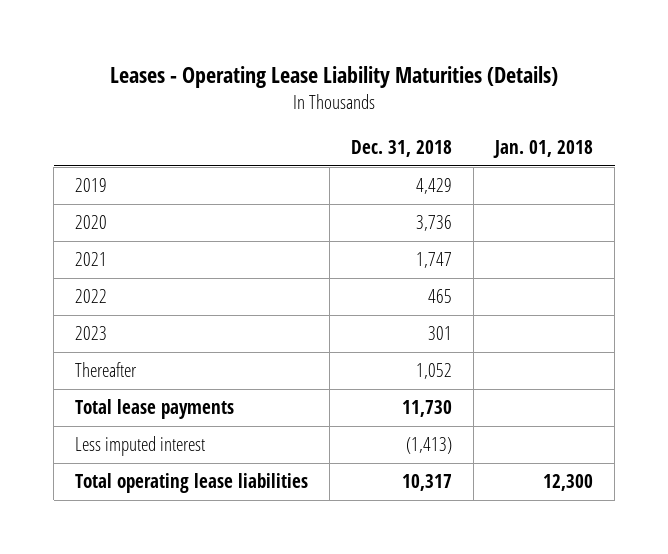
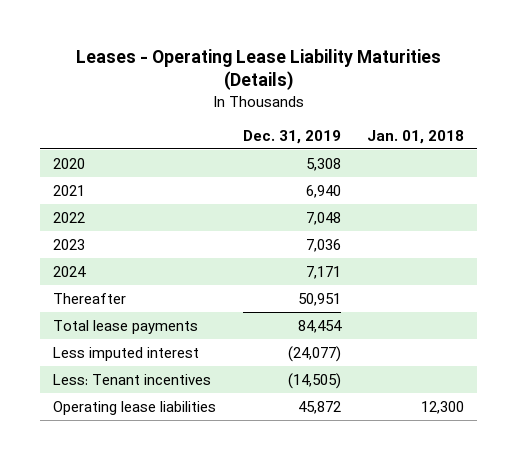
- | Dec. 31, 2018 | Jan. 01, 2018
+ | Dec. 31, 2019 | Jan. 01, 2018
- 2019 | 4,429 |
+ 2024 | 7,171 |
- Total operating lease liabilities | 10,317 | 12,300
+ Less: Tenant incentives | (14,505) |
+ Operating lease liabilities | 45,872 | 12,300

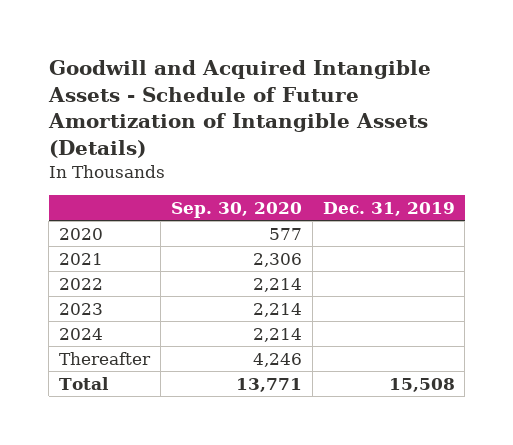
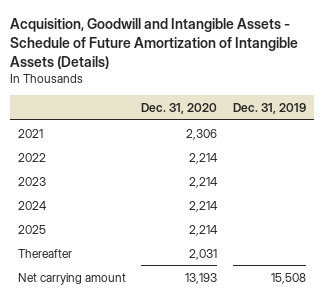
- Goodwill and Acquired Intangible Assets - Schedule of Future Amortization of Intangible Assets (Details)
+ Acquisition, Goodwill and Intangible Assets - Schedule of Future Amortization of Intangible Assets (Details)
- | Sep. 30, 2020 | Dec. 31, 2019
+ | Dec. 31, 2020 | Dec. 31, 2019
- 2020 | 577 |
+ 2025 | 2,214 |
- Total | 13,771 | 15,508
+ Net carrying amount | 13,193 | 15,508

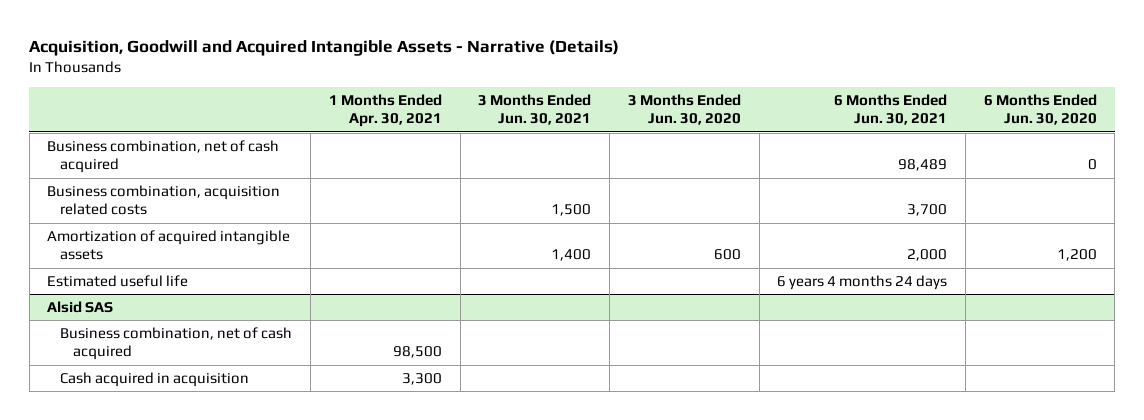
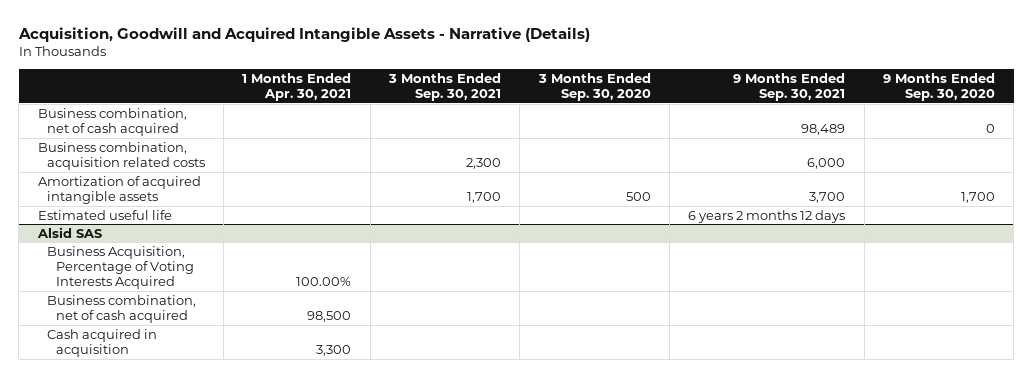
- | 1 Months Ended Apr. 30, 2021 | 3 Months Ended Jun. 30, 2021 | 3 Months Ended Jun. 30, 2020 | 6 Months Ended Jun. 30, 2021 | 6 Months Ended Jun. 30, 2020
+ | 1 Months Ended Apr. 30, 2021 | 3 Months Ended Sep. 30, 2021 | 3 Months Ended Sep. 30, 2020 | 9 Months Ended Sep. 30, 2021 | 9 Months Ended Sep. 30, 2020
@ Alsid SAS
+ Business Acquisition, Percentage of Voting Interests Acquired | 100.00% | | | |

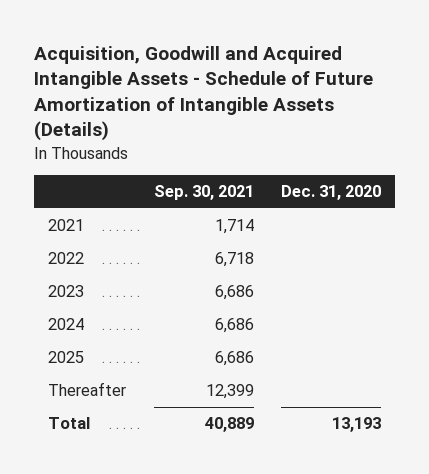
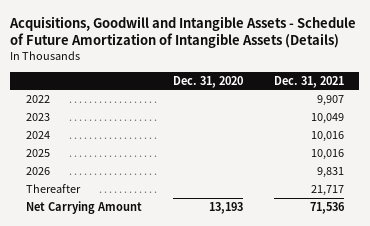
- Acquisition, Goodwill and Acquired Intangible Assets - Schedule of Future Amortization of Intangible Assets (Details)
+ Acquisitions, Goodwill and Intangible Assets - Schedule of Future Amortization of Intangible Assets (Details)
- | Sep. 30, 2021 | Dec. 31, 2020
+ | Dec. 31, 2020 | Dec. 31, 2021
- 2021 | 1,714 |
+ 2026 | | 9,831
- Total | 40,889 | 13,193
+ Net Carrying Amount | 13,193 | 71,536

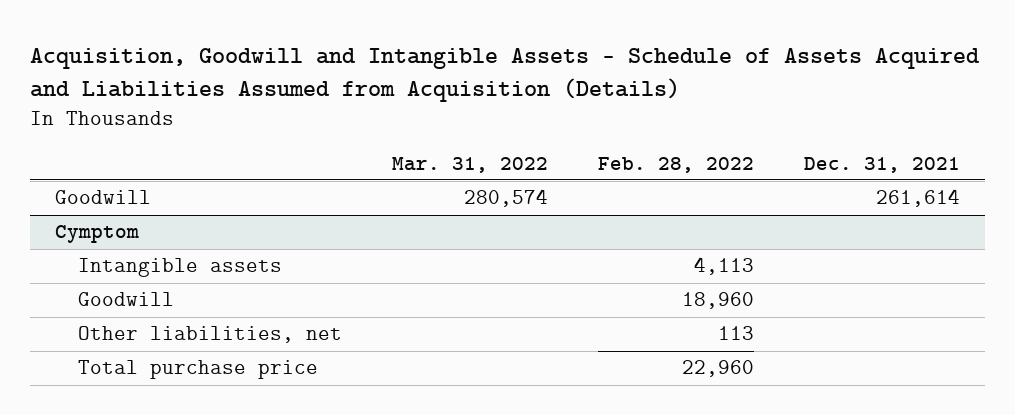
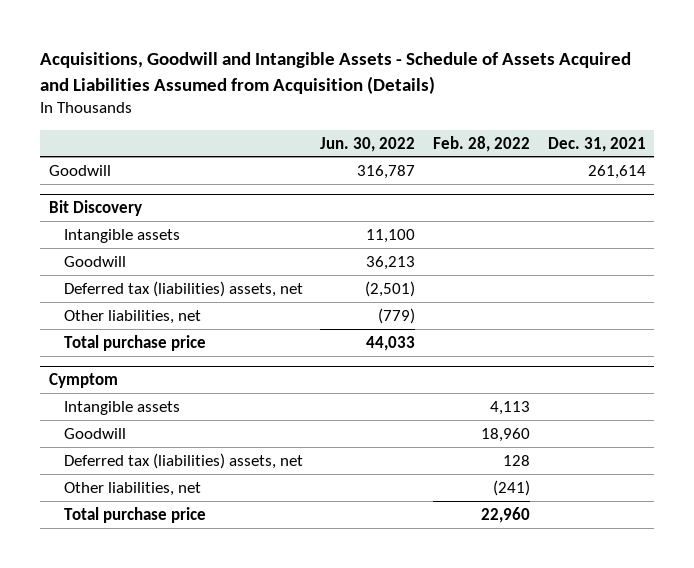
- Acquisition, Goodwill and Intangible Assets - Schedule of Assets Acquired and Liabilities Assumed from Acquisition (Details)
+ Acquisitions, Goodwill and Intangible Assets - Schedule of Assets Acquired and Liabilities Assumed from Acquisition (Details)
- | Mar. 31, 2022 | Feb. 28, 2022 | Dec. 31, 2021
+ | Jun. 30, 2022 | Feb. 28, 2022 | Dec. 31, 2021
+ Bit Discovery
+ Intangible assets | 11,100 | |
+ Goodwill | 36,213 | |
+ Deferred tax (liabilities) assets, net | (2,501) | |
+ Other liabilities, net | (779) | |
+ Total purchase price | 44,033 | |
@ Cymptom
- Other liabilities, net | | 113 |
+ Deferred tax (liabilities) assets, net | | 128 |
+ Other liabilities, net | | (241) |

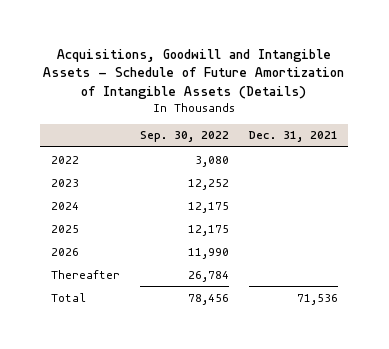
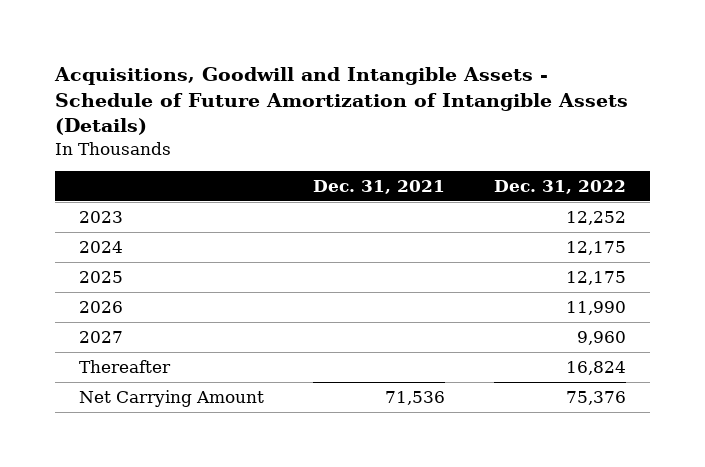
- | Sep. 30, 2022 | Dec. 31, 2021
+ | Dec. 31, 2021 | Dec. 31, 2022
- 2022 | 3,080 |
+ 2027 | | 9,960
- Total | 78,456 | 71,536
+ Net Carrying Amount | 71,536 | 75,376

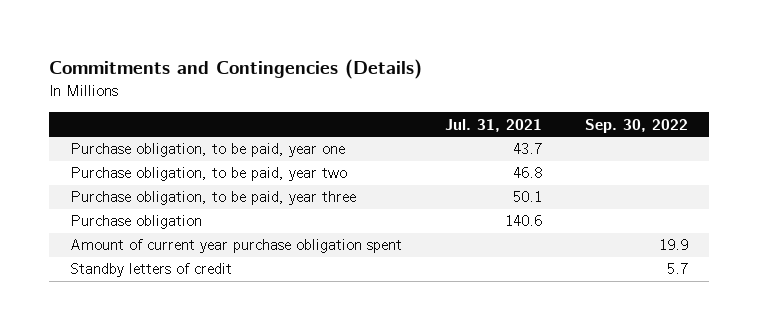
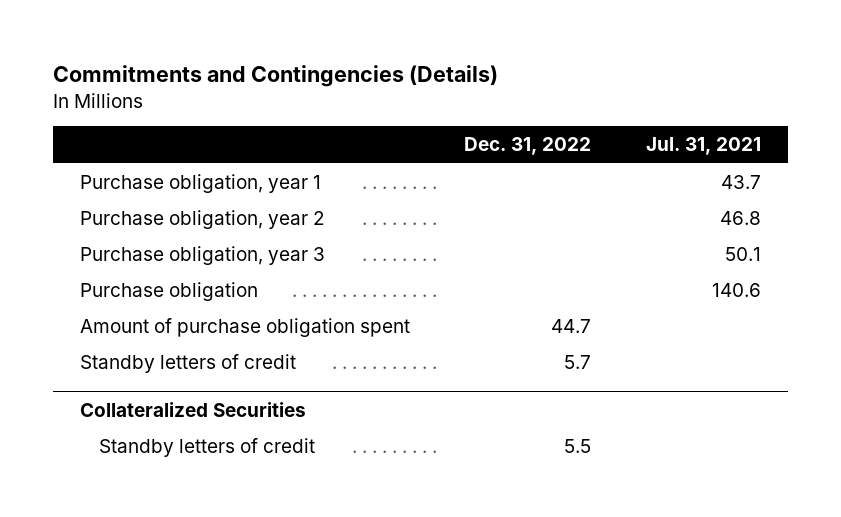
- | Jul. 31, 2021 | Sep. 30, 2022
+ | Dec. 31, 2022 | Jul. 31, 2021
- Purchase obligation, to be paid, year one | 43.7 |
- Purchase obligation, to be paid, year two | 46.8 |
- Purchase obligation, to be paid, year three | 50.1 |
+ Purchase obligation, year 1 | | 43.7
+ Purchase obligation, year 2 | | 46.8
+ Purchase obligation, year 3 | | 50.1
- Amount of current year purchase obligation spent | | 19.9
+ Amount of purchase obligation spent | 44.7 |
+ Collateralized Securities
+ Standby letters of credit | 5.5 |

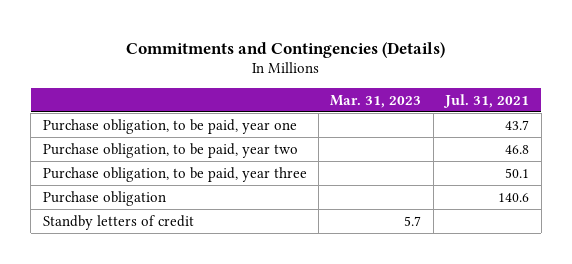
- | Dec. 31, 2022 | Jul. 31, 2021
+ | Mar. 31, 2023 | Jul. 31, 2021
- Purchase obligation, year 1 | | 43.7
- Purchase obligation, year 2 | | 46.8
- Purchase obligation, year 3 | | 50.1
+ Purchase obligation, to be paid, year one | | 43.7
+ Purchase obligation, to be paid, year two | | 46.8
+ Purchase obligation, to be paid, year three | | 50.1
- Amount of purchase obligation spent | 44.7 |
- Collateralized Securities
- Standby letters of credit | 5.5 |

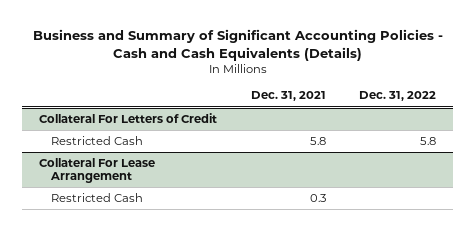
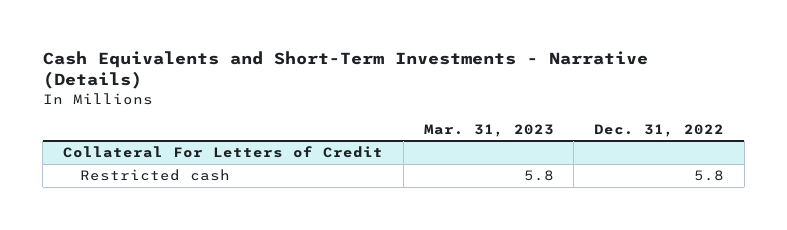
- Business and Summary of Significant Accounting Policies - Cash and Cash Equivalents (Details)
+ Cash Equivalents and Short-Term Investments - Narrative (Details)
- | Dec. 31, 2021 | Dec. 31, 2022
+ | Mar. 31, 2023 | Dec. 31, 2022
@ Collateral For Letters of Credit
- Restricted Cash | 5.8 | 5.8
- Collateral For Lease Arrangement
- Restricted Cash | 0.3 |
@ Collateral For Letters of Credit
+ Restricted cash | 5.8 | 5.8

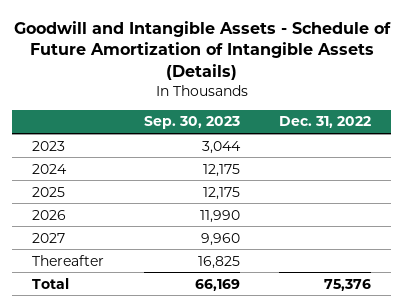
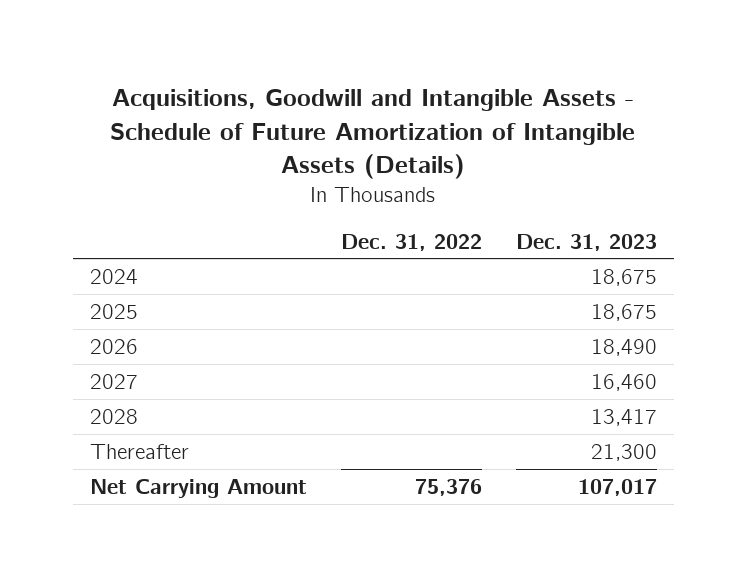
- Goodwill and Intangible Assets - Schedule of Future Amortization of Intangible Assets (Details)
+ Acquisitions, Goodwill and Intangible Assets - Schedule of Future Amortization of Intangible Assets (Details)
- | Sep. 30, 2023 | Dec. 31, 2022
+ | Dec. 31, 2022 | Dec. 31, 2023
- 2023 | 3,044 |
+ 2028 | | 13,417
- Total | 66,169 | 75,376
+ Net Carrying Amount | 75,376 | 107,017

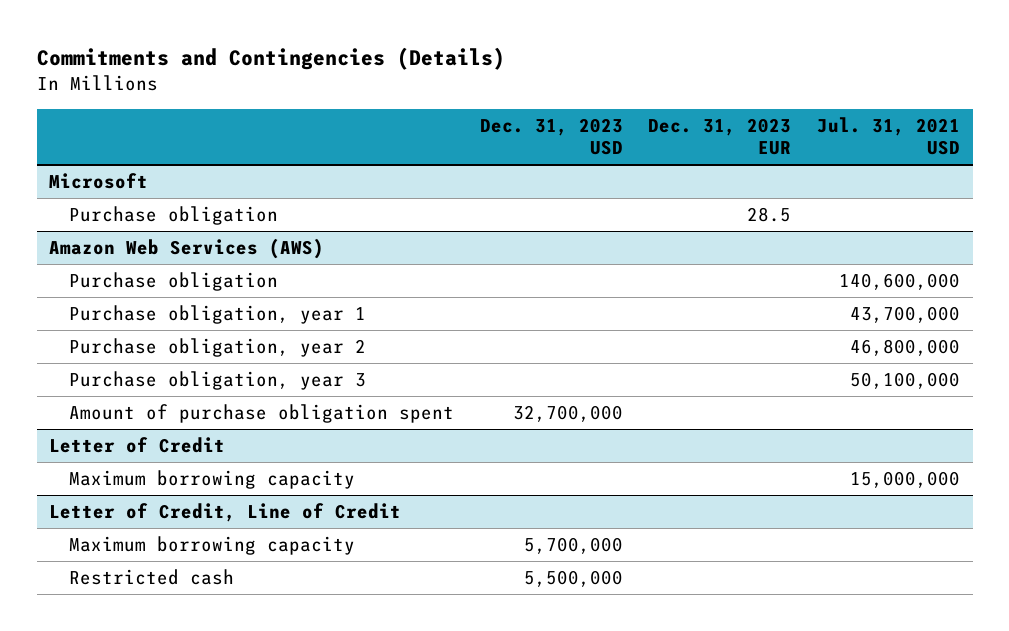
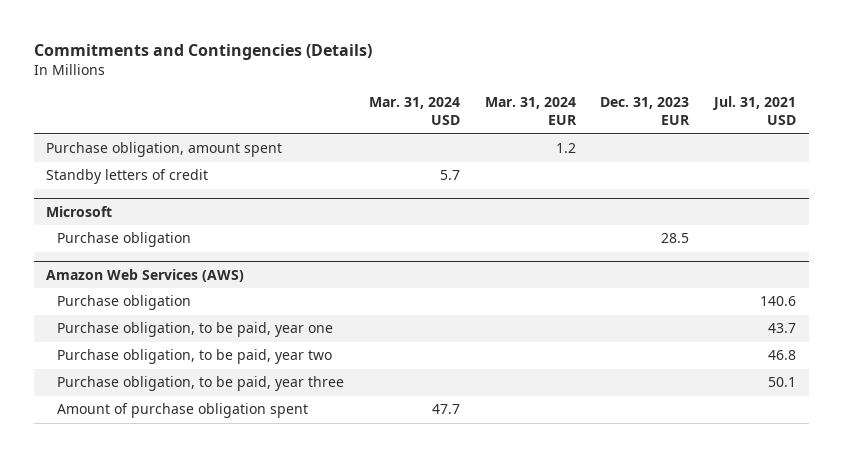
- | Dec. 31, 2023 USD | Dec. 31, 2023 EUR | Jul. 31, 2021 USD
+ | Mar. 31, 2024 USD | Mar. 31, 2024 EUR | Dec. 31, 2023 EUR | Jul. 31, 2021 USD
+ Purchase obligation, amount spent | | 1.2 | |
+ Standby letters of credit | 5.7 | | |
@ Amazon Web Services (AWS)
- Purchase obligation | | | 140,600,000
- Purchase obligation, year 1 | | | 43,700,000
- Purchase obligation, year 2 | | | 46,800,000
- Purchase obligation, year 3 | | | 50,100,000
+ Purchase obligation | | | | 140.6
+ Purchase obligation, to be paid, year one | | | | 43.7
+ Purchase obligation, to be paid, year two | | | | 46.8
+ Purchase obligation, to be paid, year three | | | | 50.1
- Letter of Credit
- Maximum borrowing capacity | | | 15,000,000
- Letter of Credit, Line of Credit
- Maximum borrowing capacity | 5,700,000 | |
- Restricted cash | 5,500,000 | |

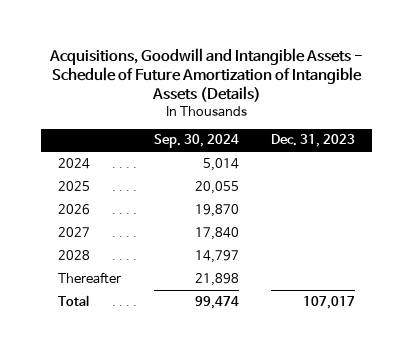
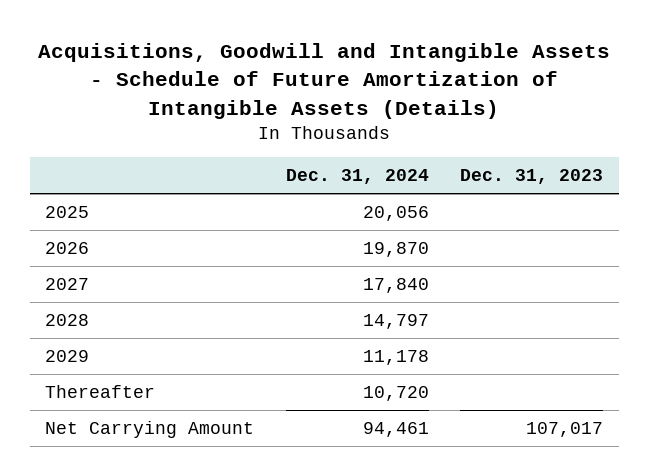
- | Sep. 30, 2024 | Dec. 31, 2023
+ | Dec. 31, 2024 | Dec. 31, 2023
- 2024 | 5,014 |
+ 2029 | 11,178 |
- Total | 99,474 | 107,017
+ Net Carrying Amount | 94,461 | 107,017

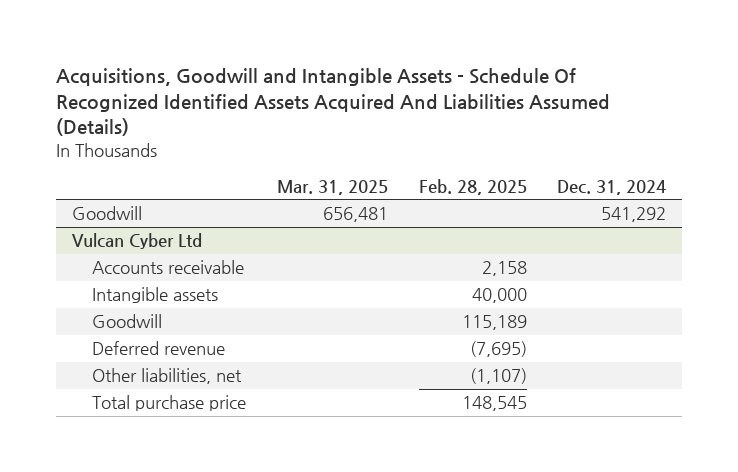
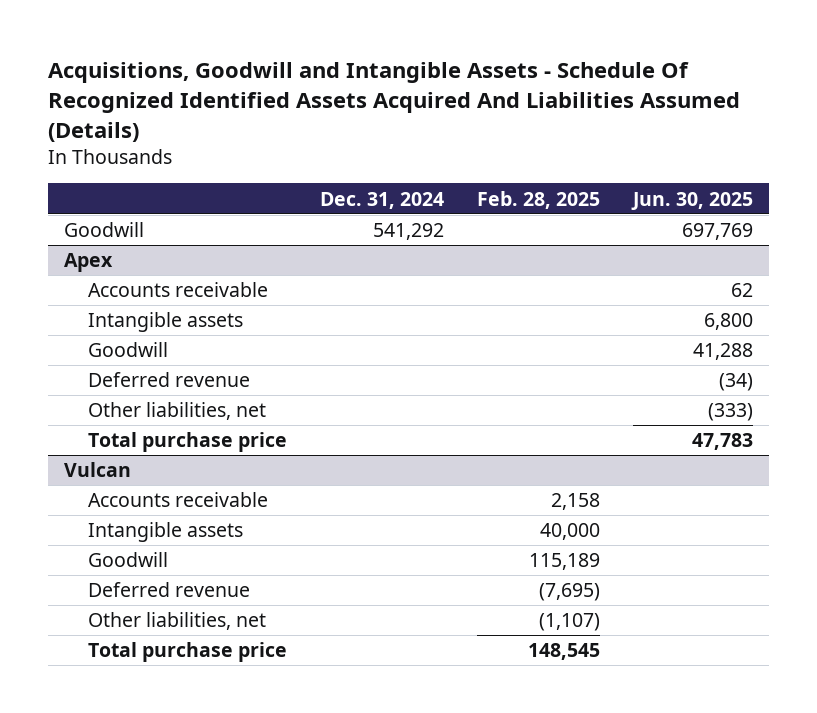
- | Mar. 31, 2025 | Feb. 28, 2025 | Dec. 31, 2024
+ | Dec. 31, 2024 | Feb. 28, 2025 | Jun. 30, 2025
- Vulcan Cyber Ltd
+ Apex
+ Accounts receivable | | | 62
+ Intangible assets | | | 6,800
+ Goodwill | | | 41,288
+ Deferred revenue | | | (34)
+ Other liabilities, net | | | (333)
+ Total purchase price | | | 47,783
+ Vulcan

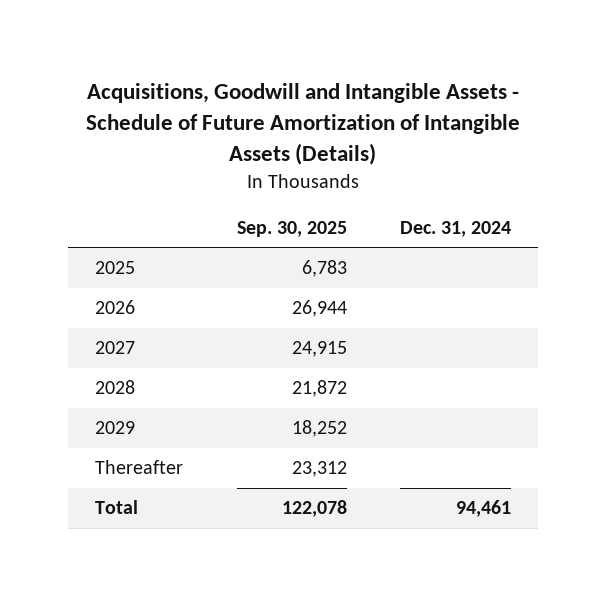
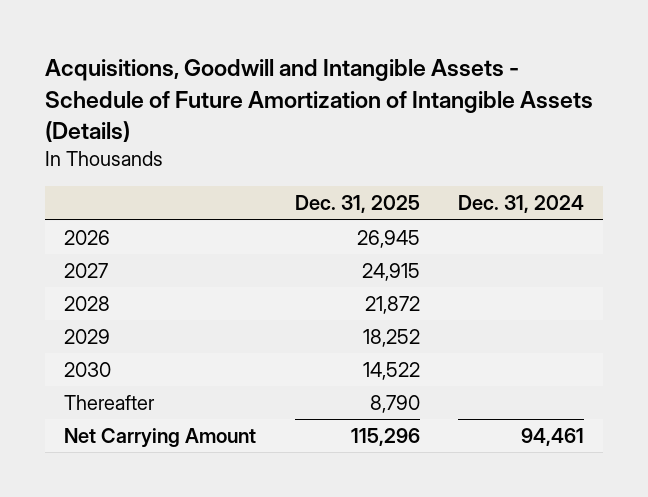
- | Sep. 30, 2025 | Dec. 31, 2024
+ | Dec. 31, 2025 | Dec. 31, 2024
- 2025 | 6,783 |
+ 2030 | 14,522 |
- Total | 122,078 | 94,461
+ Net Carrying Amount | 115,296 | 94,461

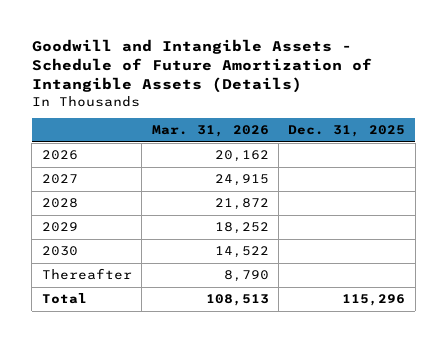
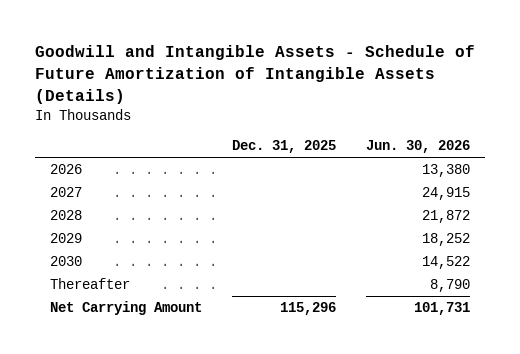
- | Mar. 31, 2026 | Dec. 31, 2025
+ | Dec. 31, 2025 | Jun. 30, 2026
- Total | 108,513 | 115,296
+ Net Carrying Amount | 115,296 | 101,731

